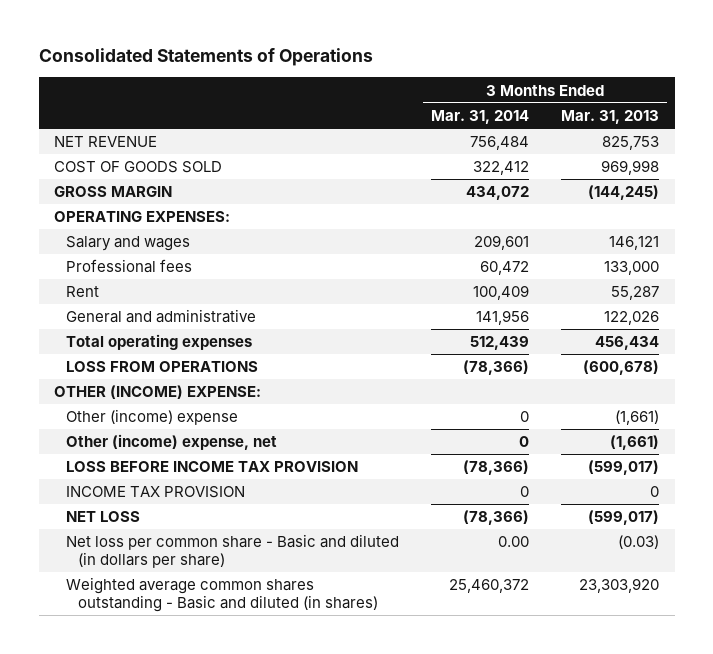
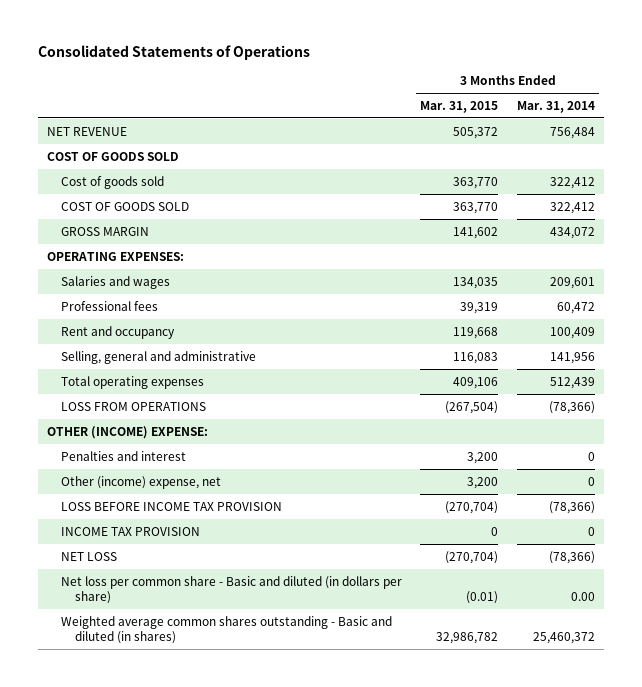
- | 3 Months Ended Mar. 31, 2014 | 3 Months Ended Mar. 31, 2013
+ | 3 Months Ended Mar. 31, 2015 | 3 Months Ended Mar. 31, 2014
+ COST OF GOODS SOLD
+ Cost of goods sold | 363,770 | 322,412
- Salary and wages | 209,601 | 146,121
+ Salaries and wages | 134,035 | 209,601
- Rent | 100,409 | 55,287
- General and administrative | 141,956 | 122,026
+ Rent and occupancy | 119,668 | 100,409
+ Selling, general and administrative | 116,083 | 141,956
- Other (income) expense | 0 | (1,661)
+ Penalties and interest | 3,200 | 0

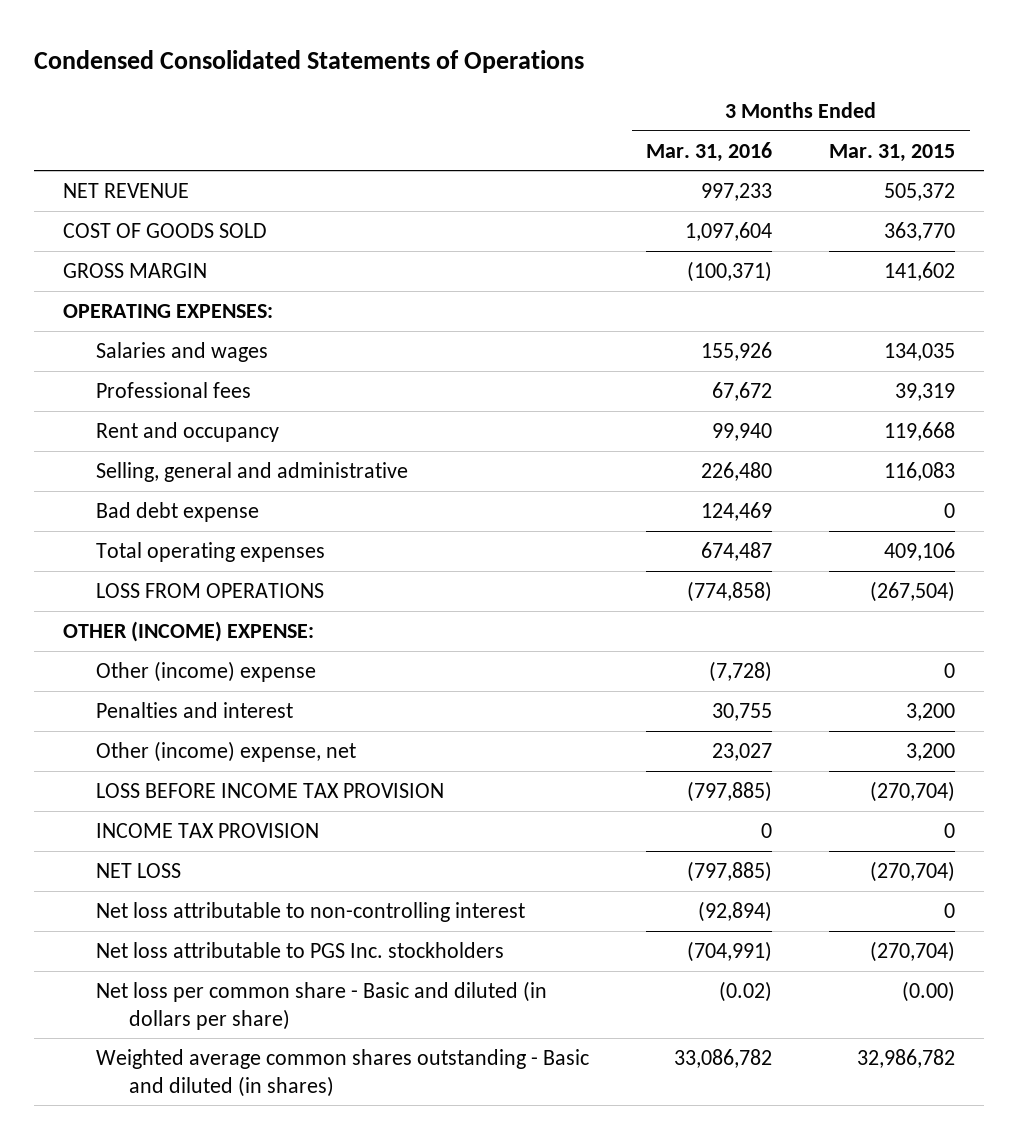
- Consolidated Statements of Operations
+ Condensed Consolidated Statements of Operations
- | 3 Months Ended Mar. 31, 2015 | 3 Months Ended Mar. 31, 2014
+ | 3 Months Ended Mar. 31, 2016 | 3 Months Ended Mar. 31, 2015
- COST OF GOODS SOLD
- Cost of goods sold | 363,770 | 322,412
+ Bad debt expense | 124,469 | 0
+ Other (income) expense | (7,728) | 0
- Net loss per common share - Basic and diluted (in dollars per share) | (0.01) | 0.00
+ Net loss attributable to non-controlling interest | (92,894) | 0
+ Net loss attributable to PGS Inc. stockholders | (704,991) | (270,704)
+ Net loss per common share - Basic and diluted (in dollars per share) | (0.02) | (0.00)

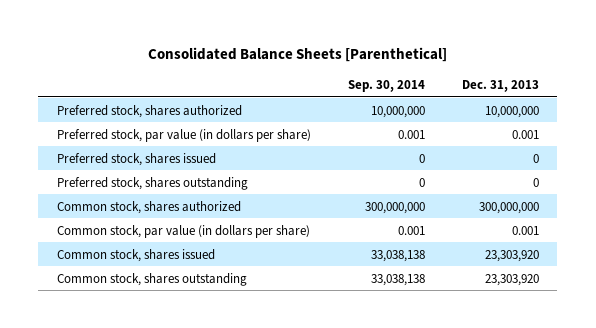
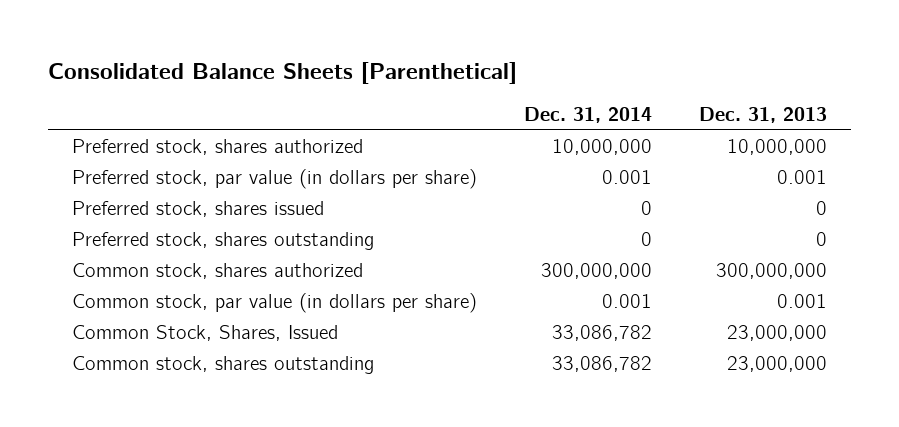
- | Sep. 30, 2014 | Dec. 31, 2013
+ | Dec. 31, 2014 | Dec. 31, 2013
- Common stock, shares issued | 33,038,138 | 23,303,920
- Common stock, shares outstanding | 33,038,138 | 23,303,920
+ Common Stock, Shares, Issued | 33,086,782 | 23,000,000
+ Common stock, shares outstanding | 33,086,782 | 23,000,000

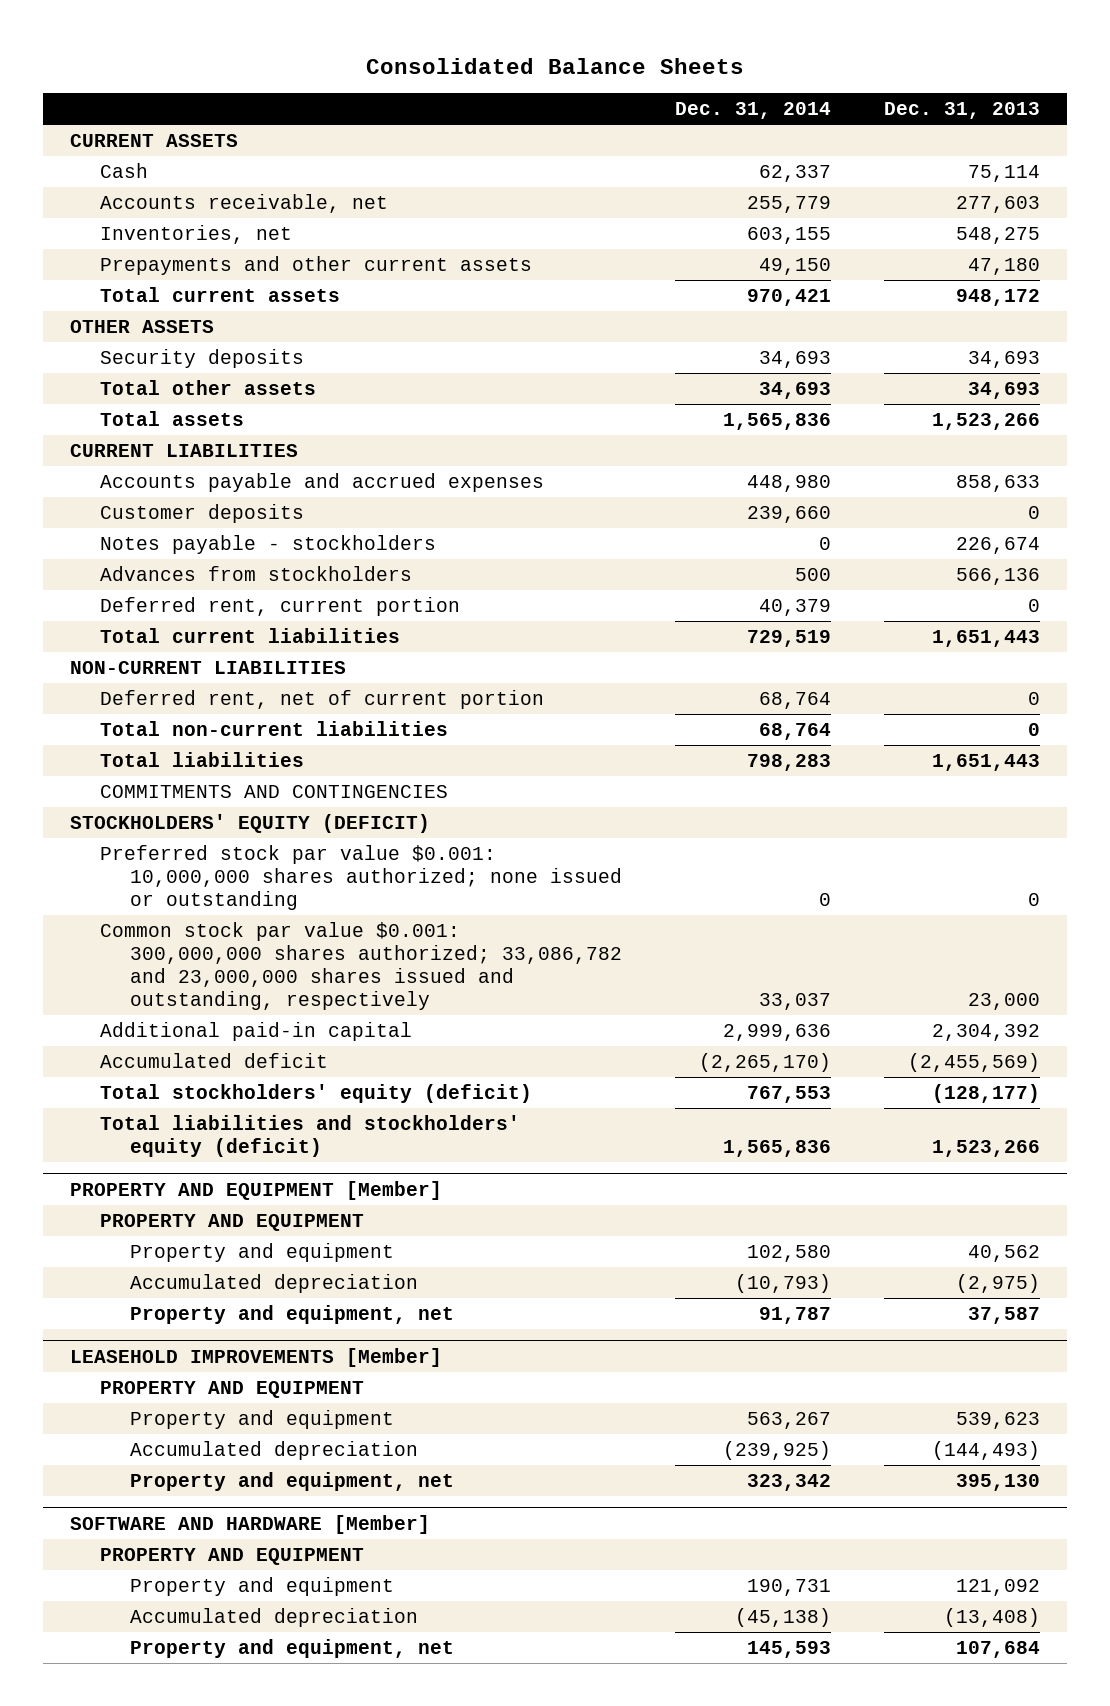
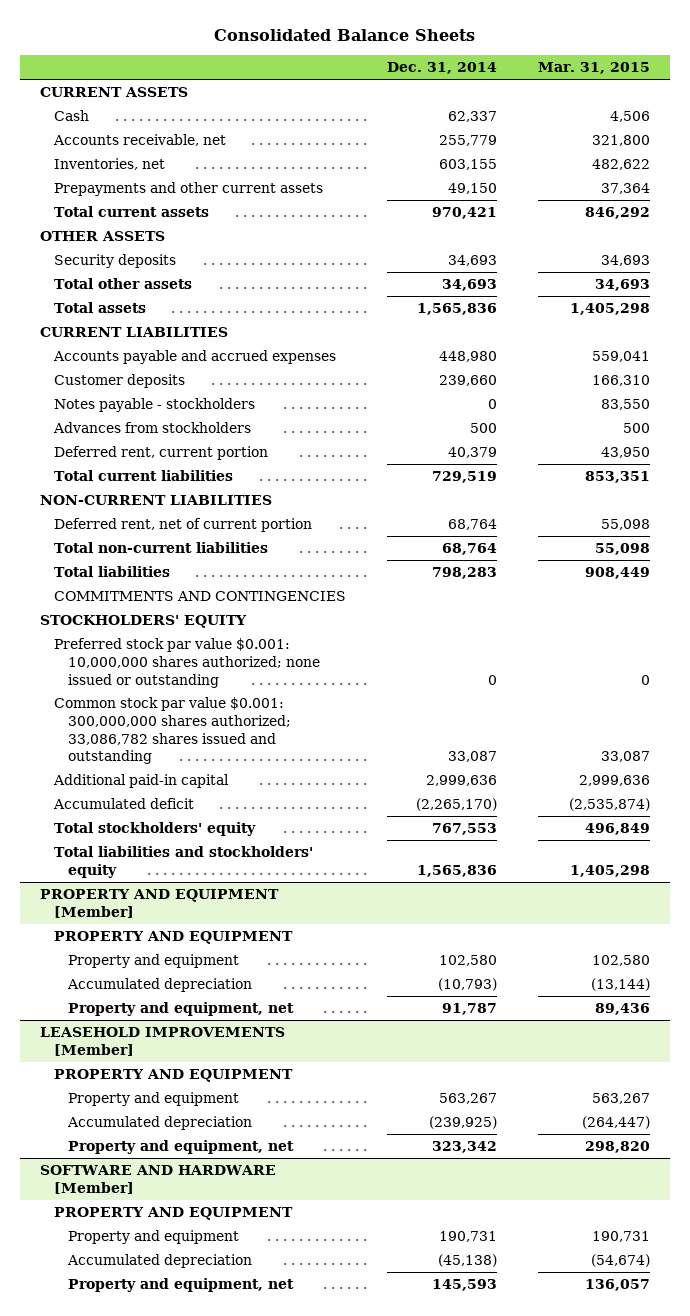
- | Dec. 31, 2014 | Dec. 31, 2013
+ | Dec. 31, 2014 | Mar. 31, 2015
- STOCKHOLDERS' EQUITY (DEFICIT)
+ STOCKHOLDERS' EQUITY
- Common stock par value $0.001: 300,000,000 shares authorized; 33,086,782 and 23,000,000 shares issued and outstanding, respectively | 33,037 | 23,000
+ Common stock par value $0.001: 300,000,000 shares authorized; 33,086,782 shares issued and outstanding | 33,087 | 33,087
- Total stockholders' equity (deficit) | 767,553 | (128,177)
- Total liabilities and stockholders' equity (deficit) | 1,565,836 | 1,523,266
+ Total stockholders' equity | 767,553 | 496,849
+ Total liabilities and stockholders' equity | 1,565,836 | 1,405,298

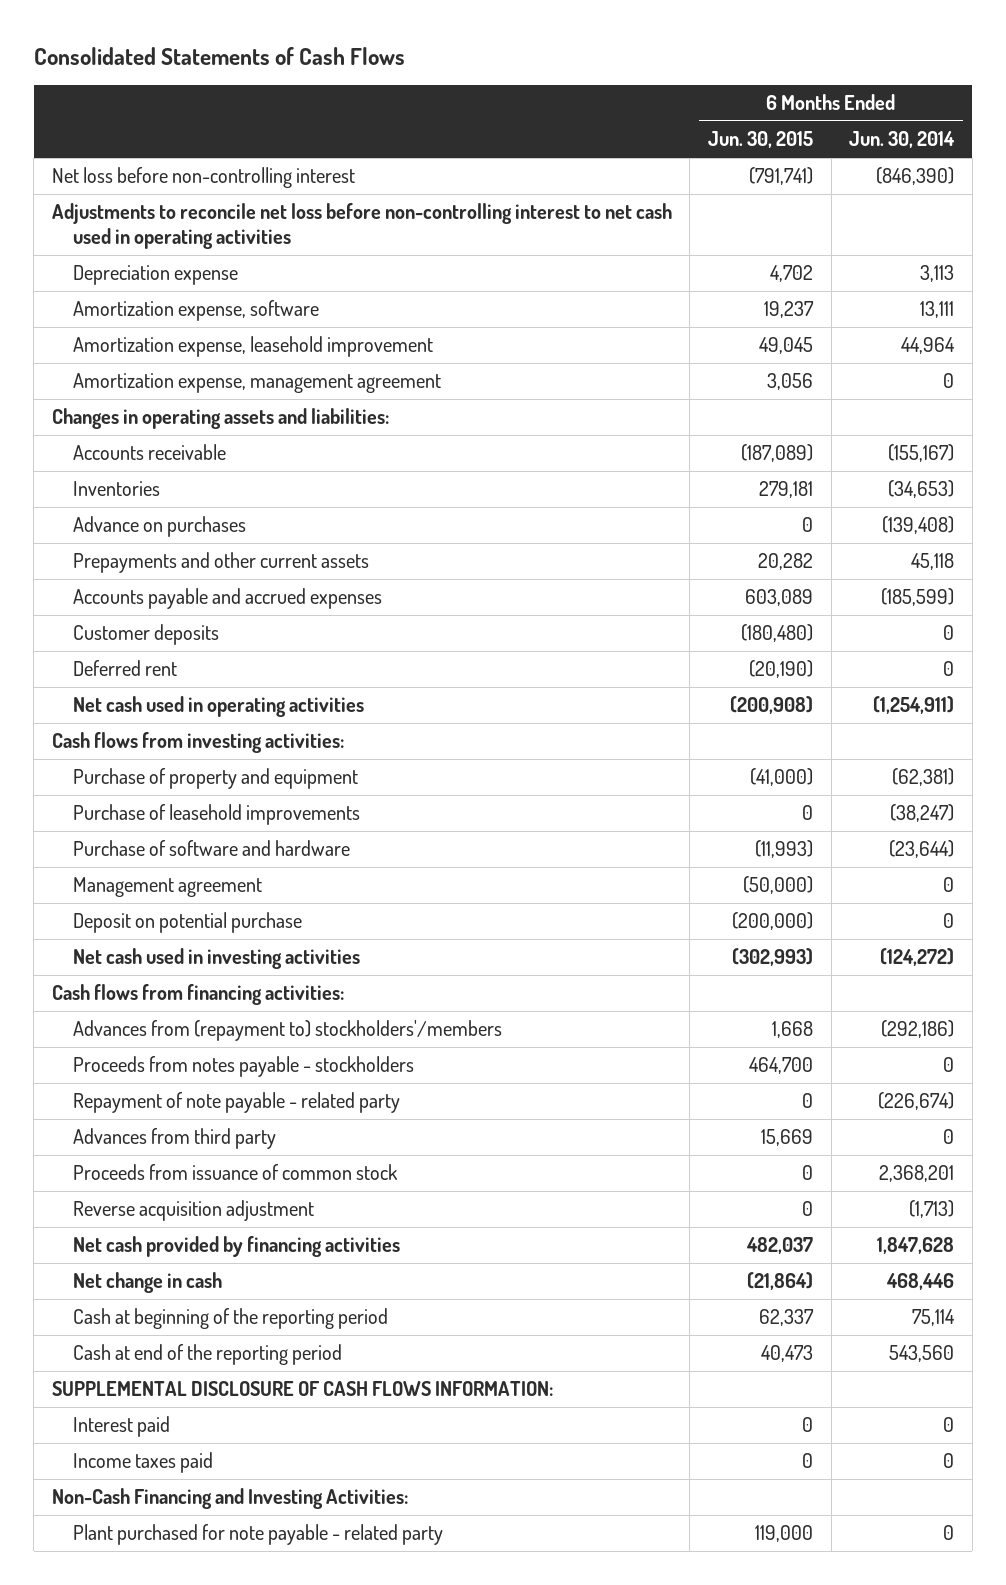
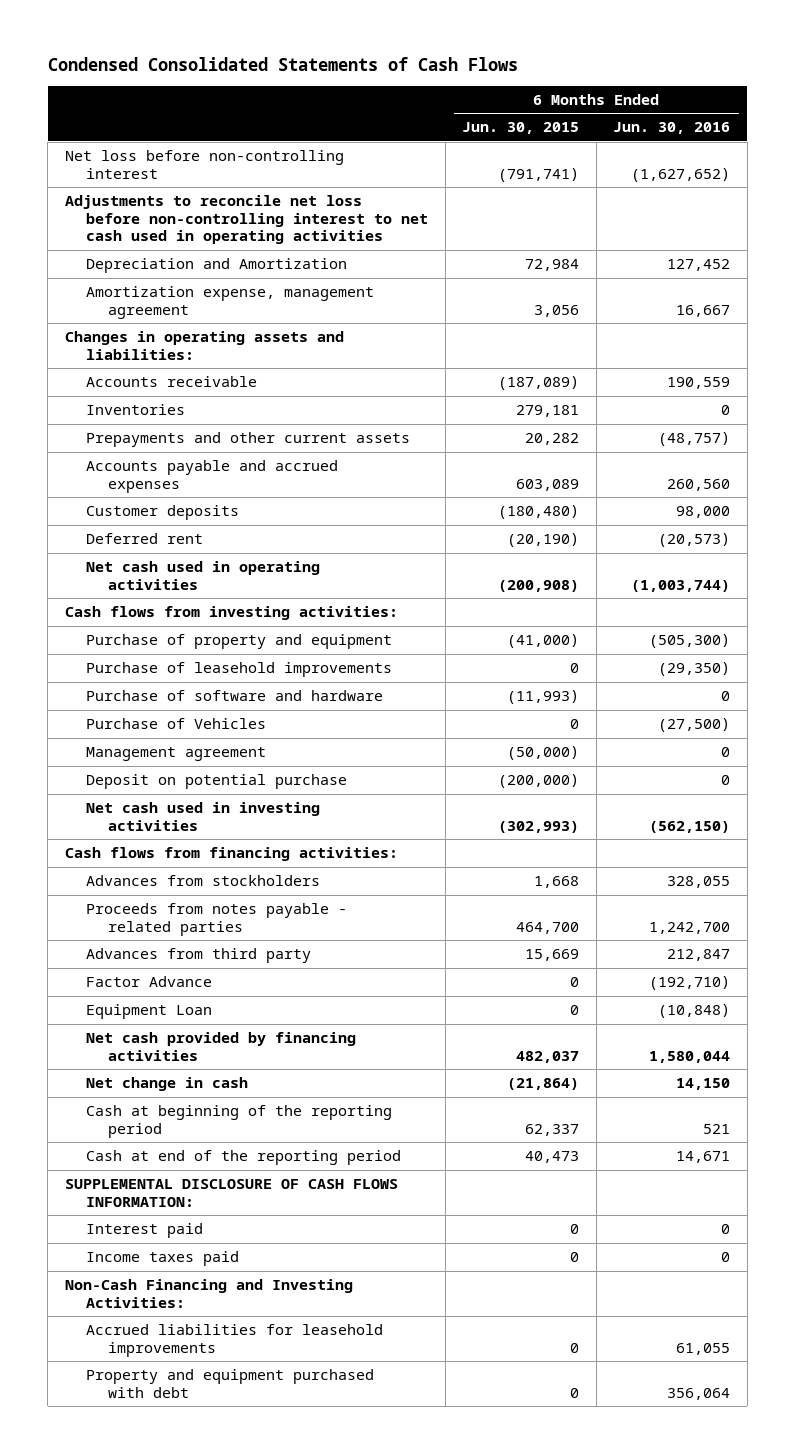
- Consolidated Statements of Cash Flows
+ Condensed Consolidated Statements of Cash Flows
- | 6 Months Ended Jun. 30, 2015 | 6 Months Ended Jun. 30, 2014
+ | 6 Months Ended Jun. 30, 2015 | 6 Months Ended Jun. 30, 2016
- Depreciation expense | 4,702 | 3,113
- Amortization expense, software | 19,237 | 13,111
- Amortization expense, leasehold improvement | 49,045 | 44,964
+ Depreciation and Amortization | 72,984 | 127,452
- Advance on purchases | 0 | (139,408)
+ Purchase of Vehicles | 0 | (27,500)
- Advances from (repayment to) stockholders'/members | 1,668 | (292,186)
- Proceeds from notes payable - stockholders | 464,700 | 0
- Repayment of note payable - related party | 0 | (226,674)
+ Advances from stockholders | 1,668 | 328,055
+ Proceeds from notes payable - related parties | 464,700 | 1,242,700
- Proceeds from issuance of common stock | 0 | 2,368,201
- Reverse acquisition adjustment | 0 | (1,713)
+ Factor Advance | 0 | (192,710)
+ Equipment Loan | 0 | (10,848)
- Plant purchased for note payable - related party | 119,000 | 0
+ Accrued liabilities for leasehold improvements | 0 | 61,055
+ Property and equipment purchased with debt | 0 | 356,064

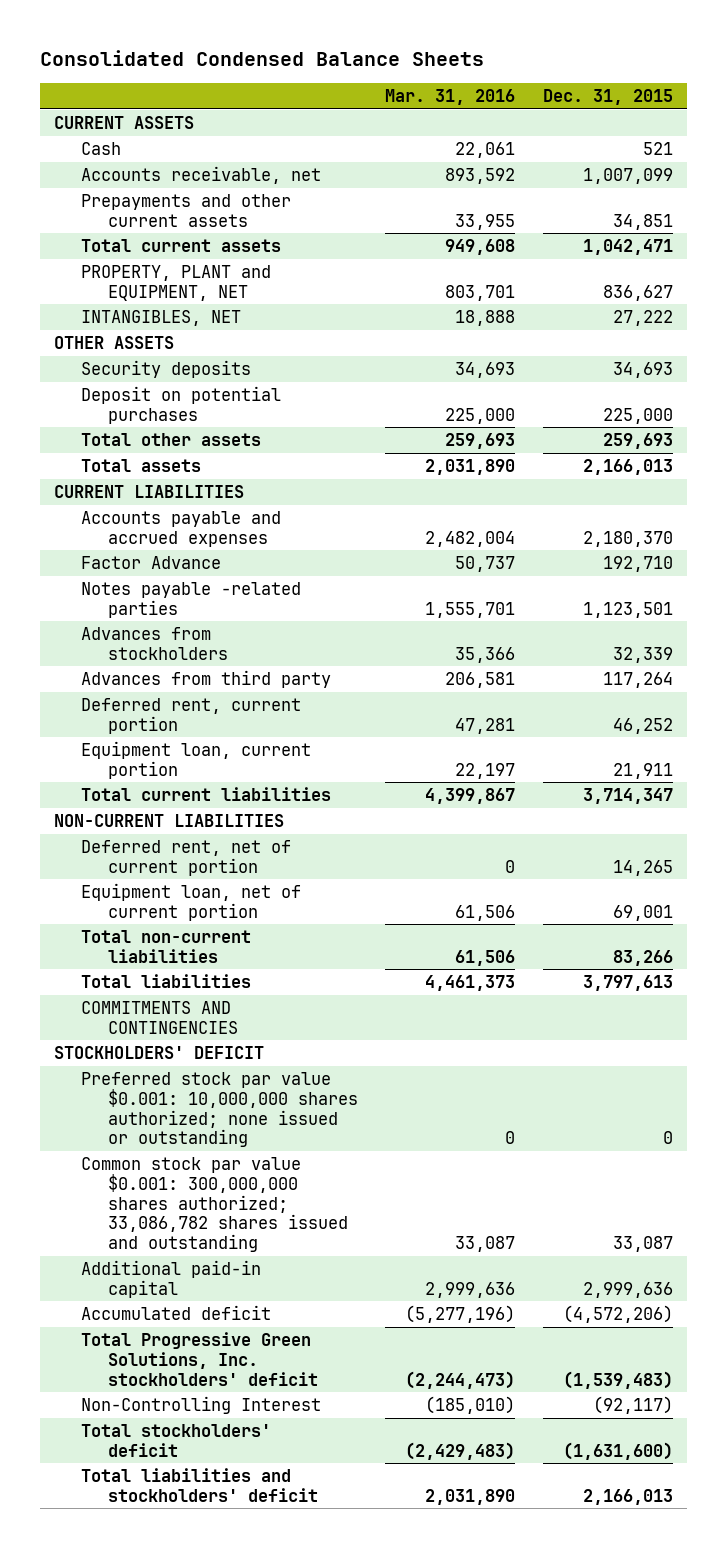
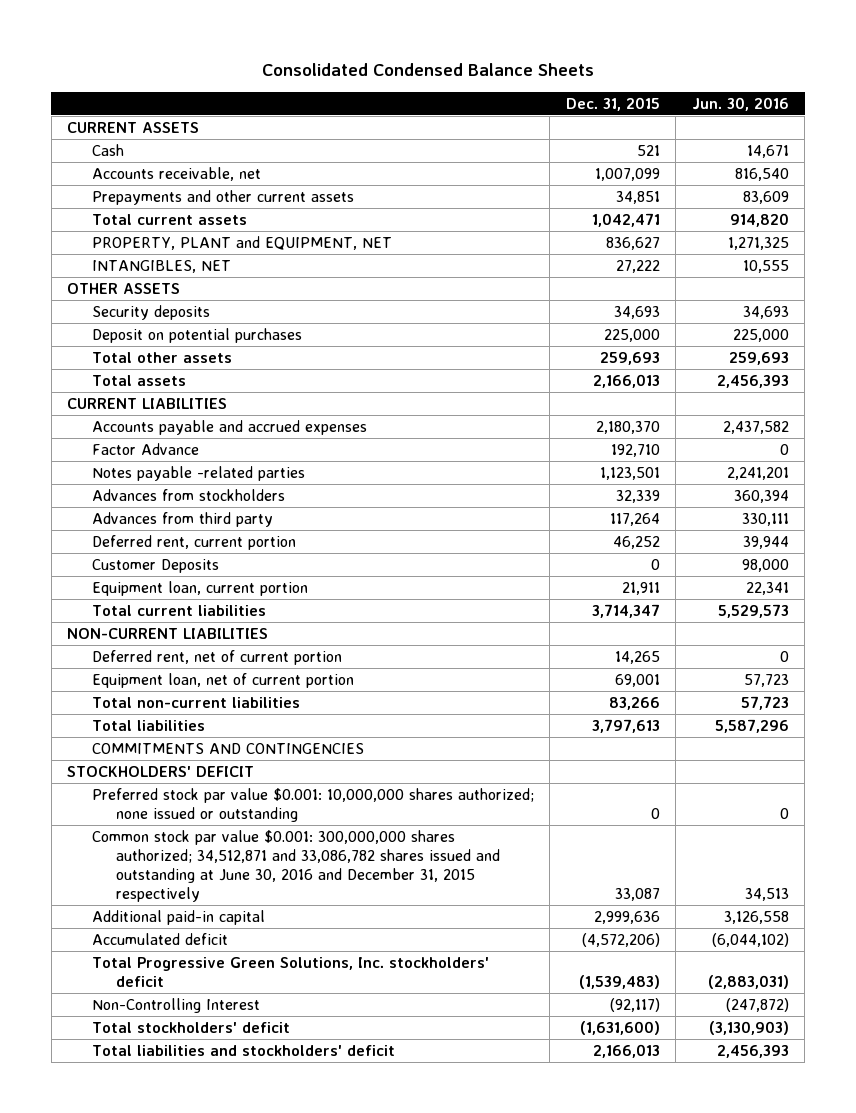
- | Mar. 31, 2016 | Dec. 31, 2015
+ | Dec. 31, 2015 | Jun. 30, 2016
+ Customer Deposits | 0 | 98,000
- Common stock par value $0.001: 300,000,000 shares authorized; 33,086,782 shares issued and outstanding | 33,087 | 33,087
+ Common stock par value $0.001: 300,000,000 shares authorized; 34,512,871 and 33,086,782 shares issued and outstanding at June 30, 2016 and December 31, 2015 respectively | 33,087 | 34,513

